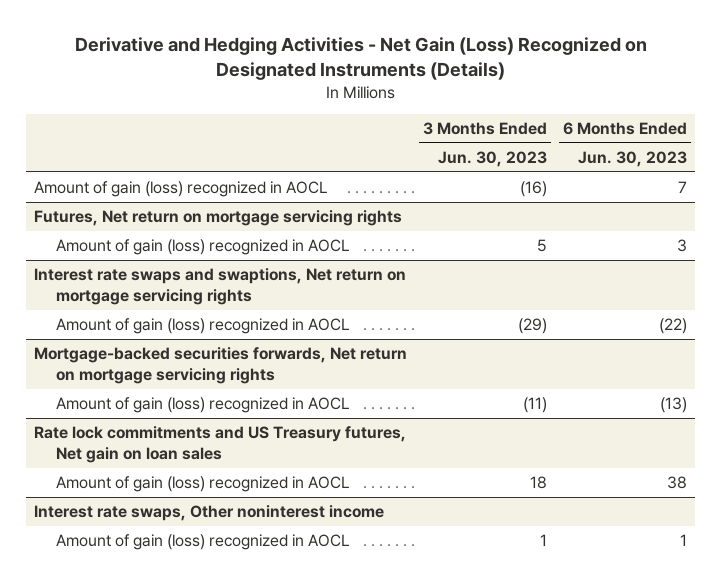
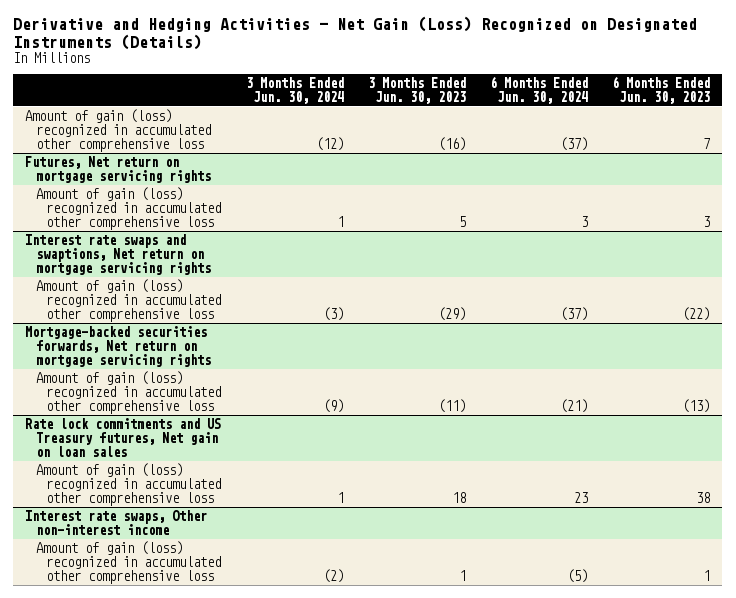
- | 3 Months Ended Jun. 30, 2023 | 6 Months Ended Jun. 30, 2023
+ | 3 Months Ended Jun. 30, 2024 | 3 Months Ended Jun. 30, 2023 | 6 Months Ended Jun. 30, 2024 | 6 Months Ended Jun. 30, 2023
- Amount of gain (loss) recognized in AOCL | (16) | 7
+ Amount of gain (loss) recognized in accumulated other comprehensive loss | (12) | (16) | (37) | 7
@ Futures, Net return on mortgage servicing rights
- Amount of gain (loss) recognized in AOCL | 5 | 3
+ Amount of gain (loss) recognized in accumulated other comprehensive loss | 1 | 5 | 3 | 3
@ Interest rate swaps and swaptions, Net return on mortgage servicing rights
- Amount of gain (loss) recognized in AOCL | (29) | (22)
+ Amount of gain (loss) recognized in accumulated other comprehensive loss | (3) | (29) | (37) | (22)
@ Mortgage-backed securities forwards, Net return on mortgage servicing rights
- Amount of gain (loss) recognized in AOCL | (11) | (13)
+ Amount of gain (loss) recognized in accumulated other comprehensive loss | (9) | (11) | (21) | (13)
@ Rate lock commitments and US Treasury futures, Net gain on loan sales
- Amount of gain (loss) recognized in AOCL | 18 | 38
- Interest rate swaps, Other noninterest income
- Amount of gain (loss) recognized in AOCL | 1 | 1
@ Rate lock commitments and US Treasury futures, Net gain on loan sales
+ Amount of gain (loss) recognized in accumulated other comprehensive loss | 1 | 18 | 23 | 38
+ Interest rate swaps, Other non-interest income
+ Amount of gain (loss) recognized in accumulated other comprehensive loss | (2) | 1 | (5) | 1

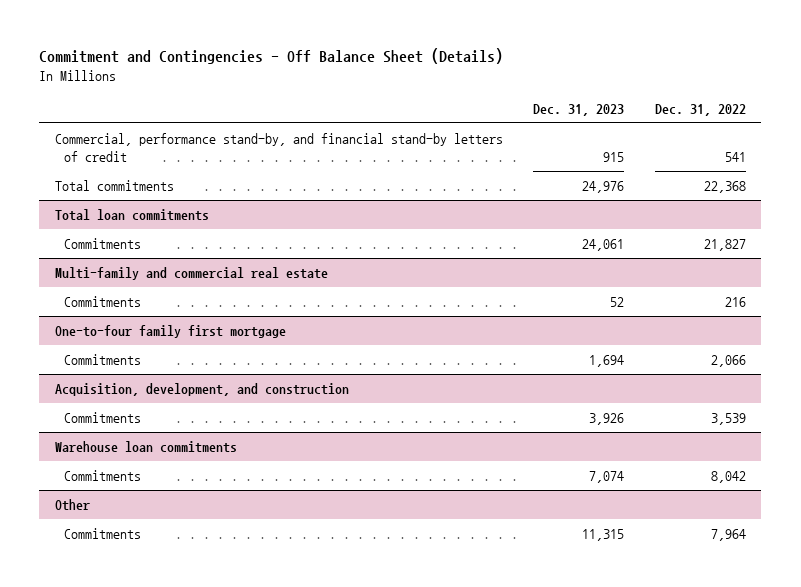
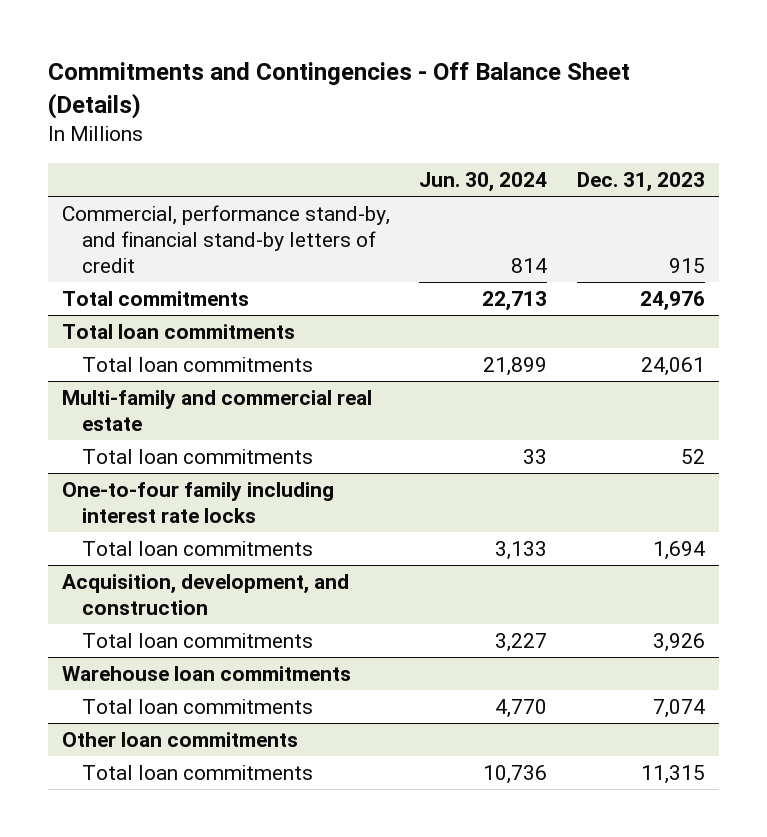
- Commitment and Contingencies - Off Balance Sheet (Details)
+ Commitments and Contingencies - Off Balance Sheet (Details)
- | Dec. 31, 2023 | Dec. 31, 2022
+ | Jun. 30, 2024 | Dec. 31, 2023
@ Total loan commitments
- Commitments | 24,061 | 21,827
+ Total loan commitments | 21,899 | 24,061
@ Multi-family and commercial real estate
- Commitments | 52 | 216
- One-to-four family first mortgage
- Commitments | 1,694 | 2,066
@ Multi-family and commercial real estate
+ Total loan commitments | 33 | 52
+ One-to-four family including interest rate locks
+ Total loan commitments | 3,133 | 1,694
@ Acquisition, development, and construction
- Commitments | 3,926 | 3,539
+ Total loan commitments | 3,227 | 3,926
@ Warehouse loan commitments
- Commitments | 7,074 | 8,042
- Other
- Commitments | 11,315 | 7,964
@ Warehouse loan commitments
+ Total loan commitments | 4,770 | 7,074
+ Other loan commitments
+ Total loan commitments | 10,736 | 11,315

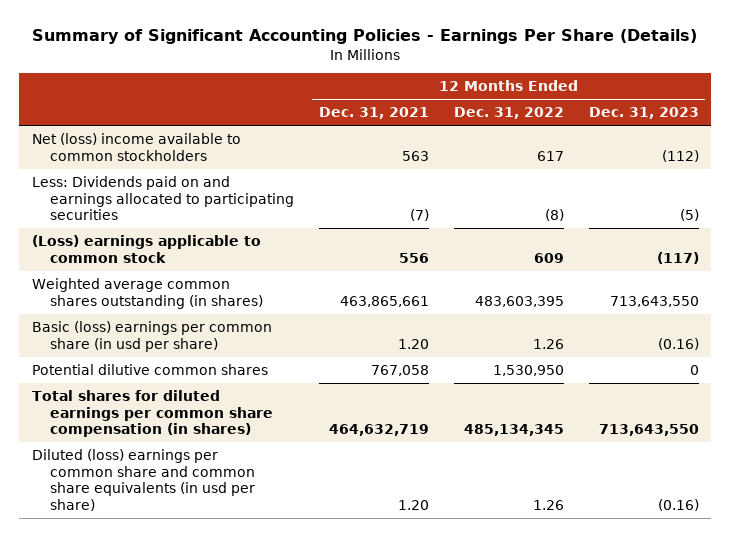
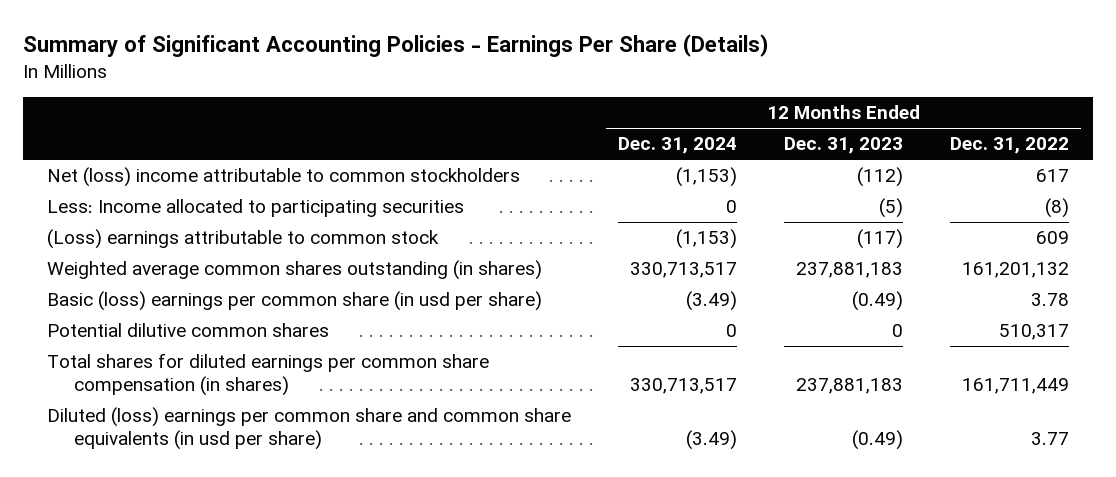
- | 12 Months Ended Dec. 31, 2021 | 12 Months Ended Dec. 31, 2022 | 12 Months Ended Dec. 31, 2023
+ | 12 Months Ended Dec. 31, 2024 | 12 Months Ended Dec. 31, 2023 | 12 Months Ended Dec. 31, 2022
- Net (loss) income available to common stockholders | 563 | 617 | (112)
- Less: Dividends paid on and earnings allocated to participating securities | (7) | (8) | (5)
- (Loss) earnings applicable to common stock | 556 | 609 | (117)
- Weighted average common shares outstanding (in shares) | 463,865,661 | 483,603,395 | 713,643,550
- Basic (loss) earnings per common share (in usd per share) | 1.20 | 1.26 | (0.16)
- Potential dilutive common shares | 767,058 | 1,530,950 | 0
- Total shares for diluted earnings per common share compensation (in shares) | 464,632,719 | 485,134,345 | 713,643,550
- Diluted (loss) earnings per common share and common share equivalents (in usd per share) | 1.20 | 1.26 | (0.16)
+ Net (loss) income attributable to common stockholders | (1,153) | (112) | 617
+ Less: Income allocated to participating securities | 0 | (5) | (8)
+ (Loss) earnings attributable to common stock | (1,153) | (117) | 609
+ Weighted average common shares outstanding (in shares) | 330,713,517 | 237,881,183 | 161,201,132
+ Basic (loss) earnings per common share (in usd per share) | (3.49) | (0.49) | 3.78
+ Potential dilutive common shares | 0 | 0 | 510,317
+ Total shares for diluted earnings per common share compensation (in shares) | 330,713,517 | 237,881,183 | 161,711,449
+ Diluted (loss) earnings per common share and common share equivalents (in usd per share) | (3.49) | (0.49) | 3.77

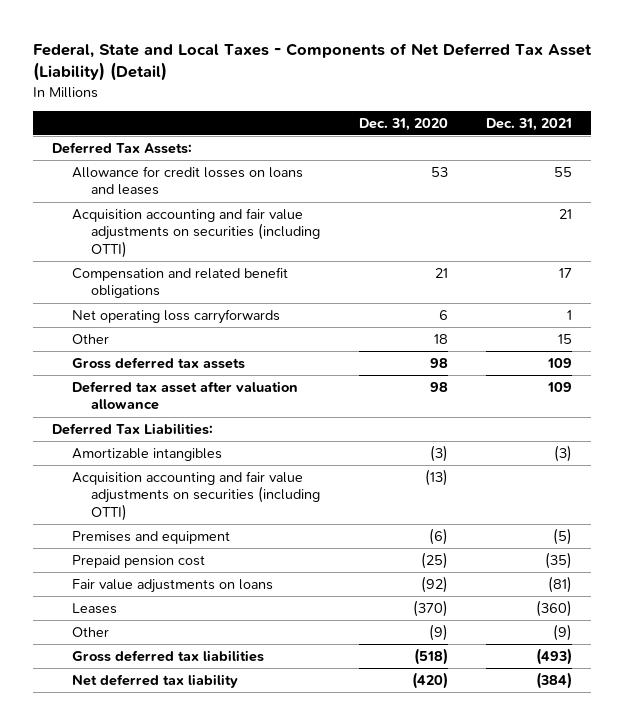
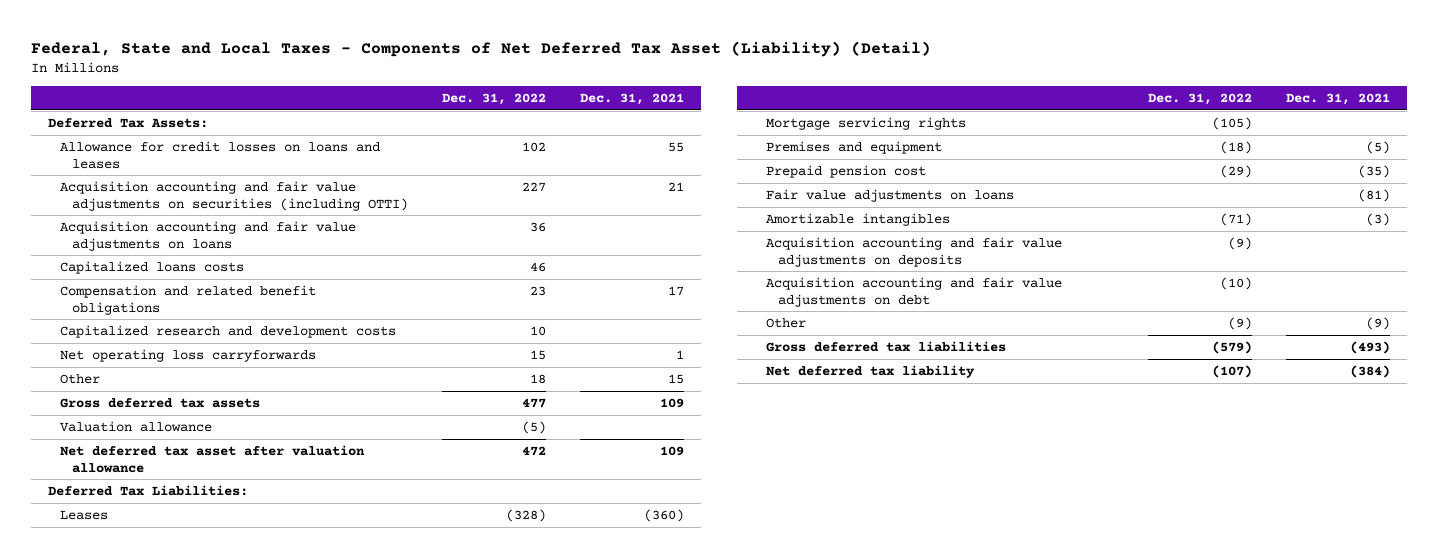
- | Dec. 31, 2020 | Dec. 31, 2021
+ | Dec. 31, 2022 | Dec. 31, 2021
+ Acquisition accounting and fair value adjustments on loans | 36 |
+ Capitalized loans costs | 46 |
+ Capitalized research and development costs | 10 |
- Deferred tax asset after valuation allowance | 98 | 109
+ Valuation allowance | (5) |
+ Net deferred tax asset after valuation allowance | 472 | 109
- Acquisition accounting and fair value adjustments on securities (including OTTI) | (13) |
moved up: Leases | (328) | (360)
+ Mortgage servicing rights | (105) |
moved down: Amortizable intangibles | (71) | (3)
+ Acquisition accounting and fair value adjustments on deposits | (9) |
+ Acquisition accounting and fair value adjustments on debt | (10) |

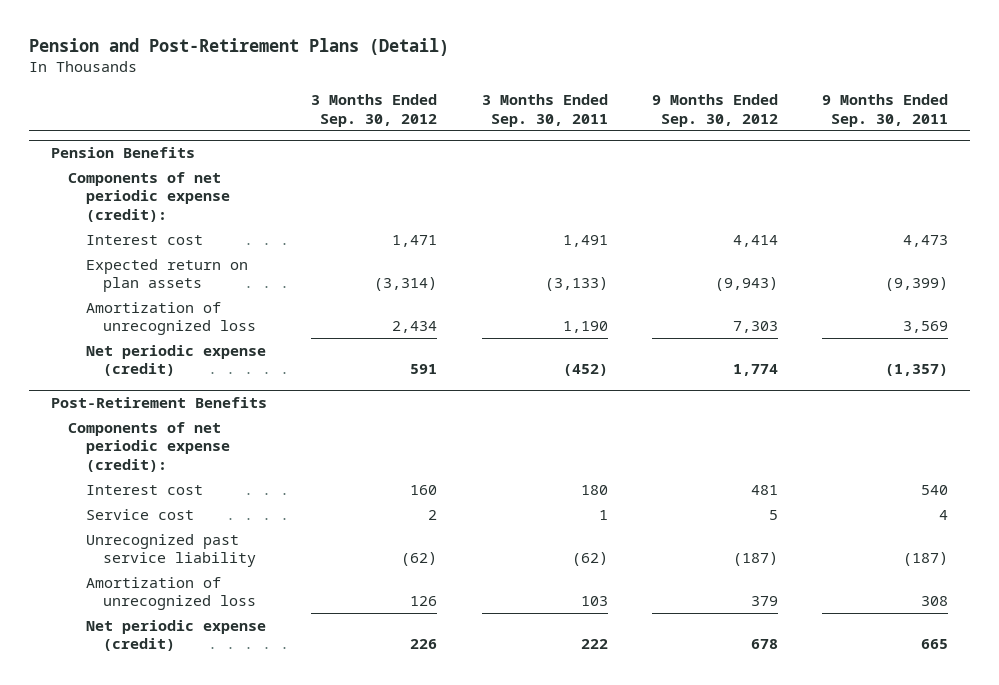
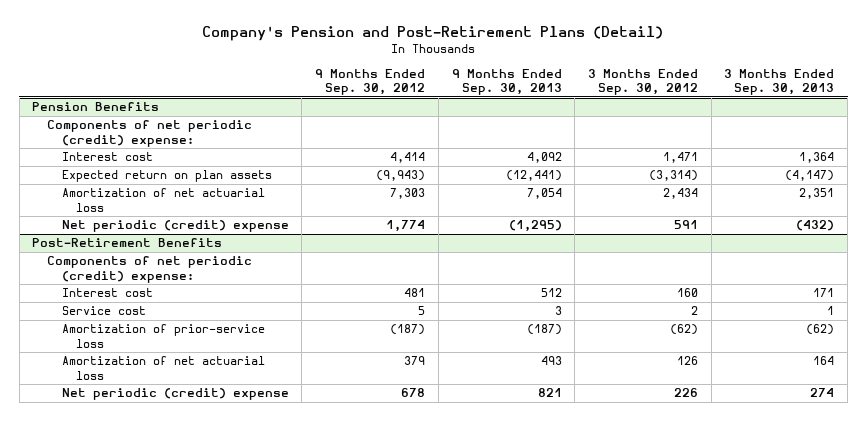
- Pension and Post-Retirement Plans (Detail)
+ Company's Pension and Post-Retirement Plans (Detail)
- | 3 Months Ended Sep. 30, 2012 | 3 Months Ended Sep. 30, 2011 | 9 Months Ended Sep. 30, 2012 | 9 Months Ended Sep. 30, 2011
+ | 9 Months Ended Sep. 30, 2012 | 9 Months Ended Sep. 30, 2013 | 3 Months Ended Sep. 30, 2012 | 3 Months Ended Sep. 30, 2013
@ Pension Benefits
- Components of net periodic expense (credit):
+ Components of net periodic (credit) expense:
- Amortization of unrecognized loss | 2,434 | 1,190 | 7,303 | 3,569
- Net periodic expense (credit) | 591 | (452) | 1,774 | (1,357)
+ Amortization of net actuarial loss | 7,303 | 7,054 | 2,434 | 2,351
+ Net periodic (credit) expense | 1,774 | (1,295) | 591 | (432)
@ Post-Retirement Benefits
- Components of net periodic expense (credit):
+ Components of net periodic (credit) expense:
- Unrecognized past service liability | (62) | (62) | (187) | (187)
- Amortization of unrecognized loss | 126 | 103 | 379 | 308
- Net periodic expense (credit) | 226 | 222 | 678 | 665
+ Amortization of prior-service loss | (187) | (187) | (62) | (62)
+ Amortization of net actuarial loss | 379 | 493 | 126 | 164
+ Net periodic (credit) expense | 678 | 821 | 226 | 274

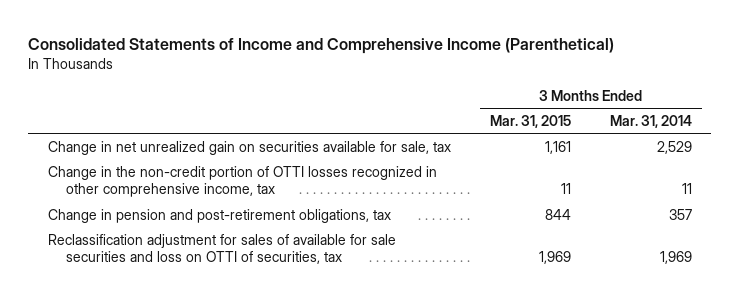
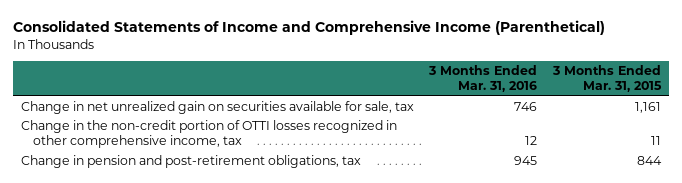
- | 3 Months Ended Mar. 31, 2015 | 3 Months Ended Mar. 31, 2014
+ | 3 Months Ended Mar. 31, 2016 | 3 Months Ended Mar. 31, 2015
- Reclassification adjustment for sales of available for sale securities and loss on OTTI of securities, tax | 1,969 | 1,969

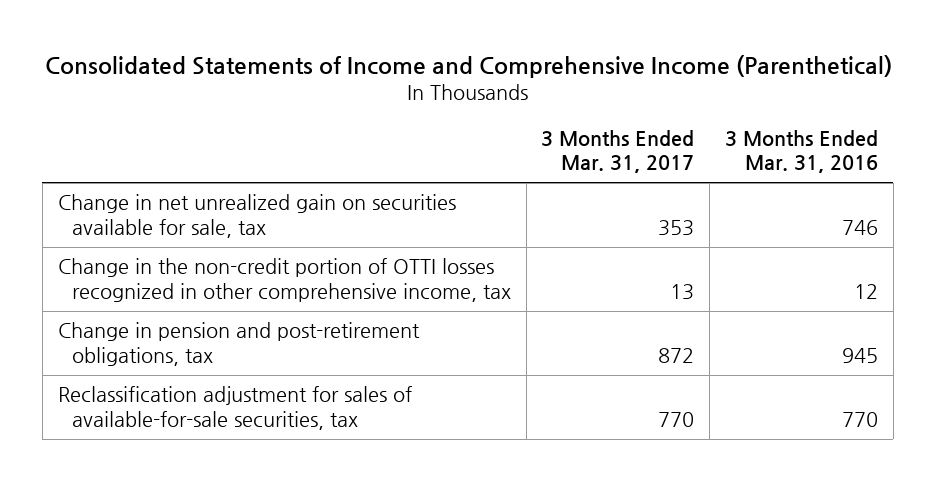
- | 3 Months Ended Mar. 31, 2016 | 3 Months Ended Mar. 31, 2015
+ | 3 Months Ended Mar. 31, 2017 | 3 Months Ended Mar. 31, 2016
+ Reclassification adjustment for sales of available-for-sale securities, tax | 770 | 770

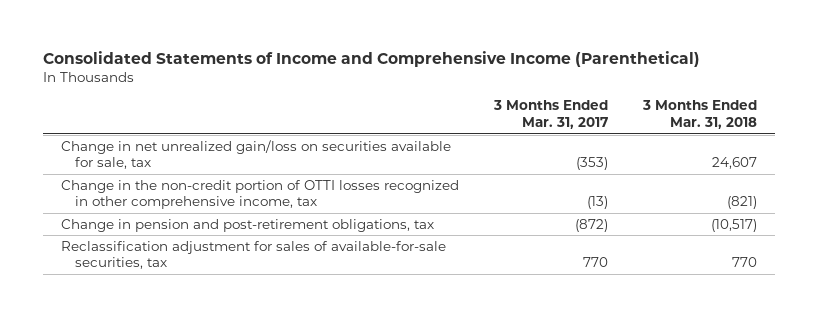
- | 3 Months Ended Mar. 31, 2017 | 3 Months Ended Mar. 31, 2016
+ | 3 Months Ended Mar. 31, 2017 | 3 Months Ended Mar. 31, 2018
- Change in net unrealized gain on securities available for sale, tax | 353 | 746
- Change in the non-credit portion of OTTI losses recognized in other comprehensive income, tax | 13 | 12
- Change in pension and post-retirement obligations, tax | 872 | 945
+ Change in net unrealized gain/loss on securities available for sale, tax | (353) | 24,607
+ Change in the non-credit portion of OTTI losses recognized in other comprehensive income, tax | (13) | (821)
+ Change in pension and post-retirement obligations, tax | (872) | (10,517)

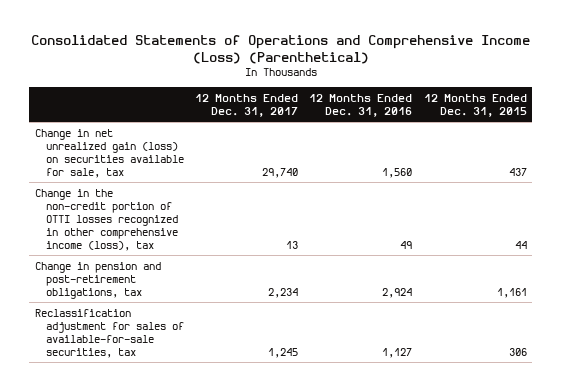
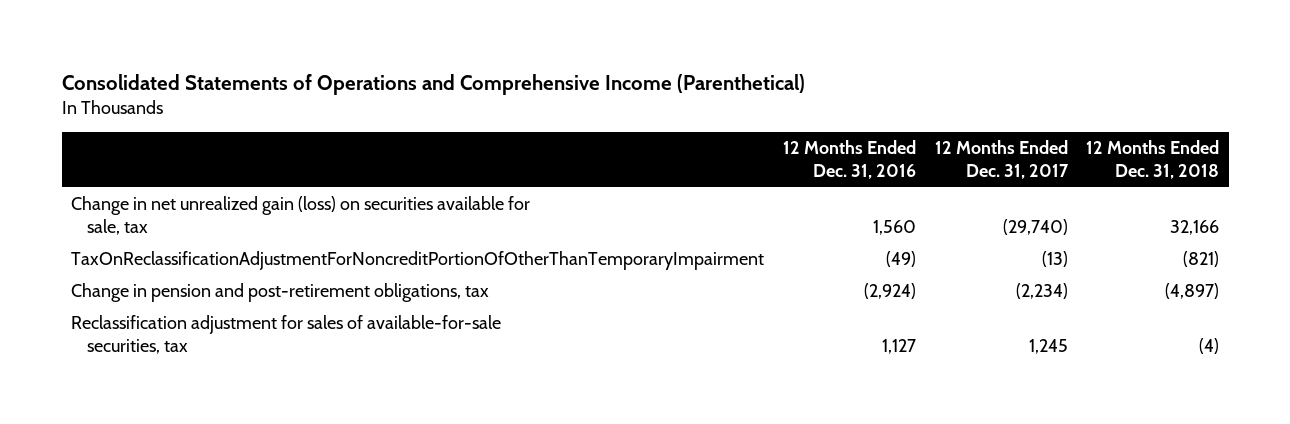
- Consolidated Statements of Operations and Comprehensive Income (Loss) (Parenthetical)
+ Consolidated Statements of Operations and Comprehensive Income (Parenthetical)
- | 12 Months Ended Dec. 31, 2017 | 12 Months Ended Dec. 31, 2016 | 12 Months Ended Dec. 31, 2015
+ | 12 Months Ended Dec. 31, 2016 | 12 Months Ended Dec. 31, 2017 | 12 Months Ended Dec. 31, 2018
- Change in net unrealized gain (loss) on securities available for sale, tax | 29,740 | 1,560 | 437
- Change in the non-credit portion of OTTI losses recognized in other comprehensive income (loss), tax | 13 | 49 | 44
- Change in pension and post-retirement obligations, tax | 2,234 | 2,924 | 1,161
+ Change in net unrealized gain (loss) on securities available for sale, tax | 1,560 | (29,740) | 32,166
+ TaxOnReclassificationAdjustmentForNoncreditPortionOfOtherThanTemporaryImpairment | (49) | (13) | (821)
+ Change in pension and post-retirement obligations, tax | (2,924) | (2,234) | (4,897)

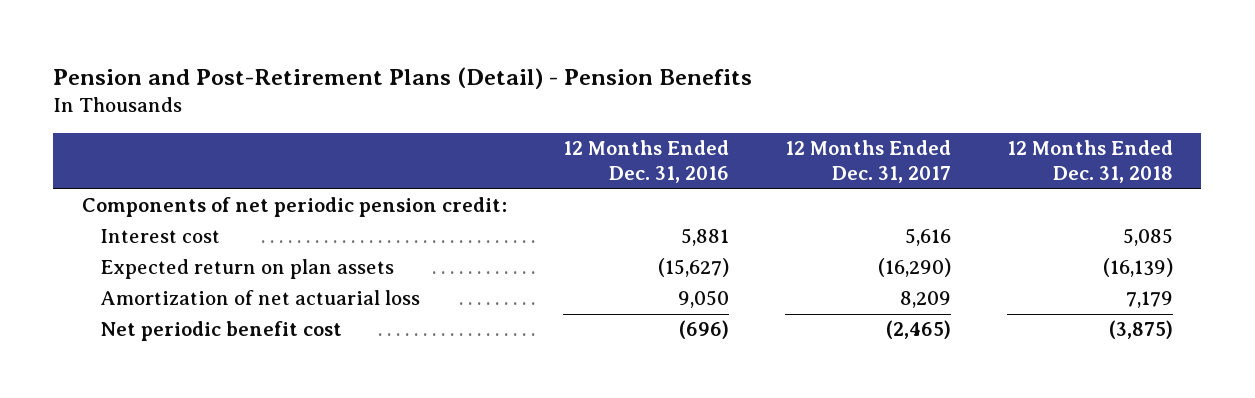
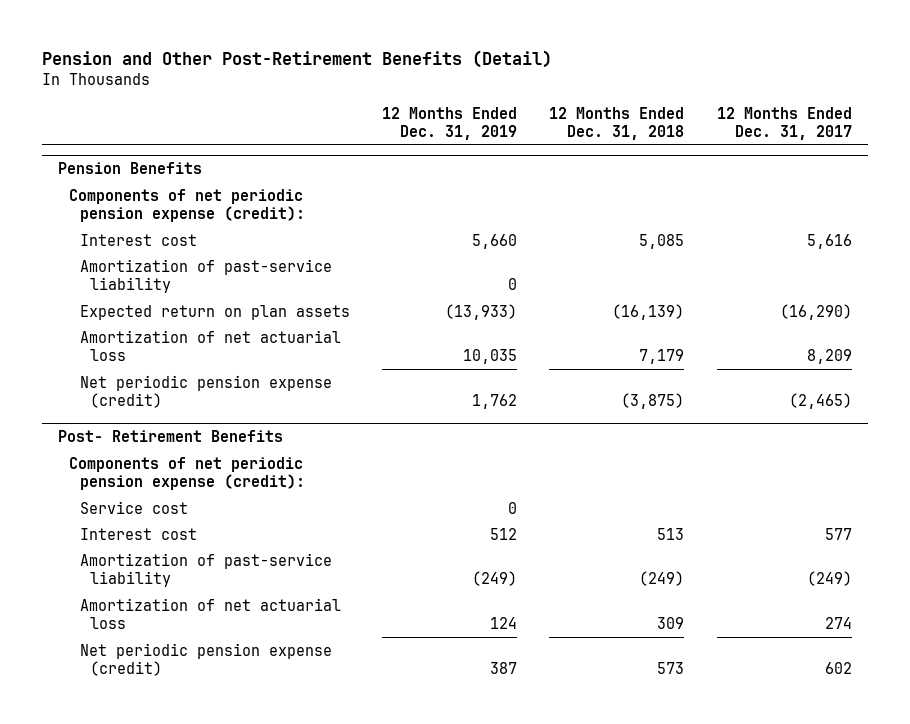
- Pension and Post-Retirement Plans (Detail) - Pension Benefits
+ Pension and Other Post-Retirement Benefits (Detail)
- | 12 Months Ended Dec. 31, 2016 | 12 Months Ended Dec. 31, 2017 | 12 Months Ended Dec. 31, 2018
+ | 12 Months Ended Dec. 31, 2019 | 12 Months Ended Dec. 31, 2018 | 12 Months Ended Dec. 31, 2017
- Components of net periodic pension credit:
+ Pension Benefits
+ Components of net periodic pension expense (credit):
+ Amortization of past-service liability | 0 | |
- Net periodic benefit cost | (696) | (2,465) | (3,875)
+ Net periodic pension expense (credit) | 1,762 | (3,875) | (2,465)
+ Post- Retirement Benefits
+ Components of net periodic pension expense (credit):
+ Service cost | 0 | |
+ Interest cost | 512 | 513 | 577
+ Amortization of past-service liability | (249) | (249) | (249)
+ Amortization of net actuarial loss | 124 | 309 | 274
+ Net periodic pension expense (credit) | 387 | 573 | 602

